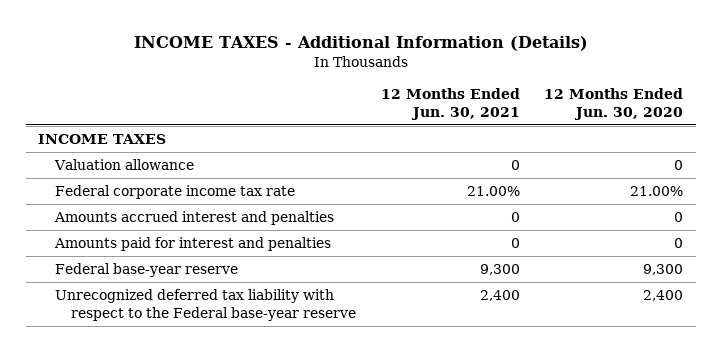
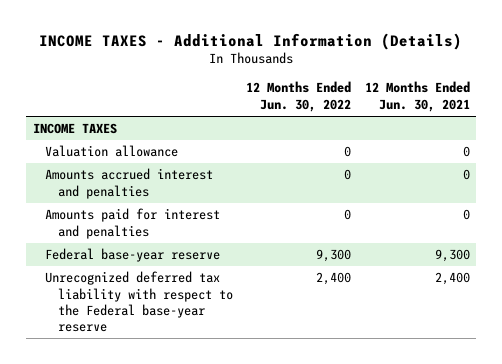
- | 12 Months Ended Jun. 30, 2021 | 12 Months Ended Jun. 30, 2020
+ | 12 Months Ended Jun. 30, 2022 | 12 Months Ended Jun. 30, 2021
- Federal corporate income tax rate | 21.00% | 21.00%

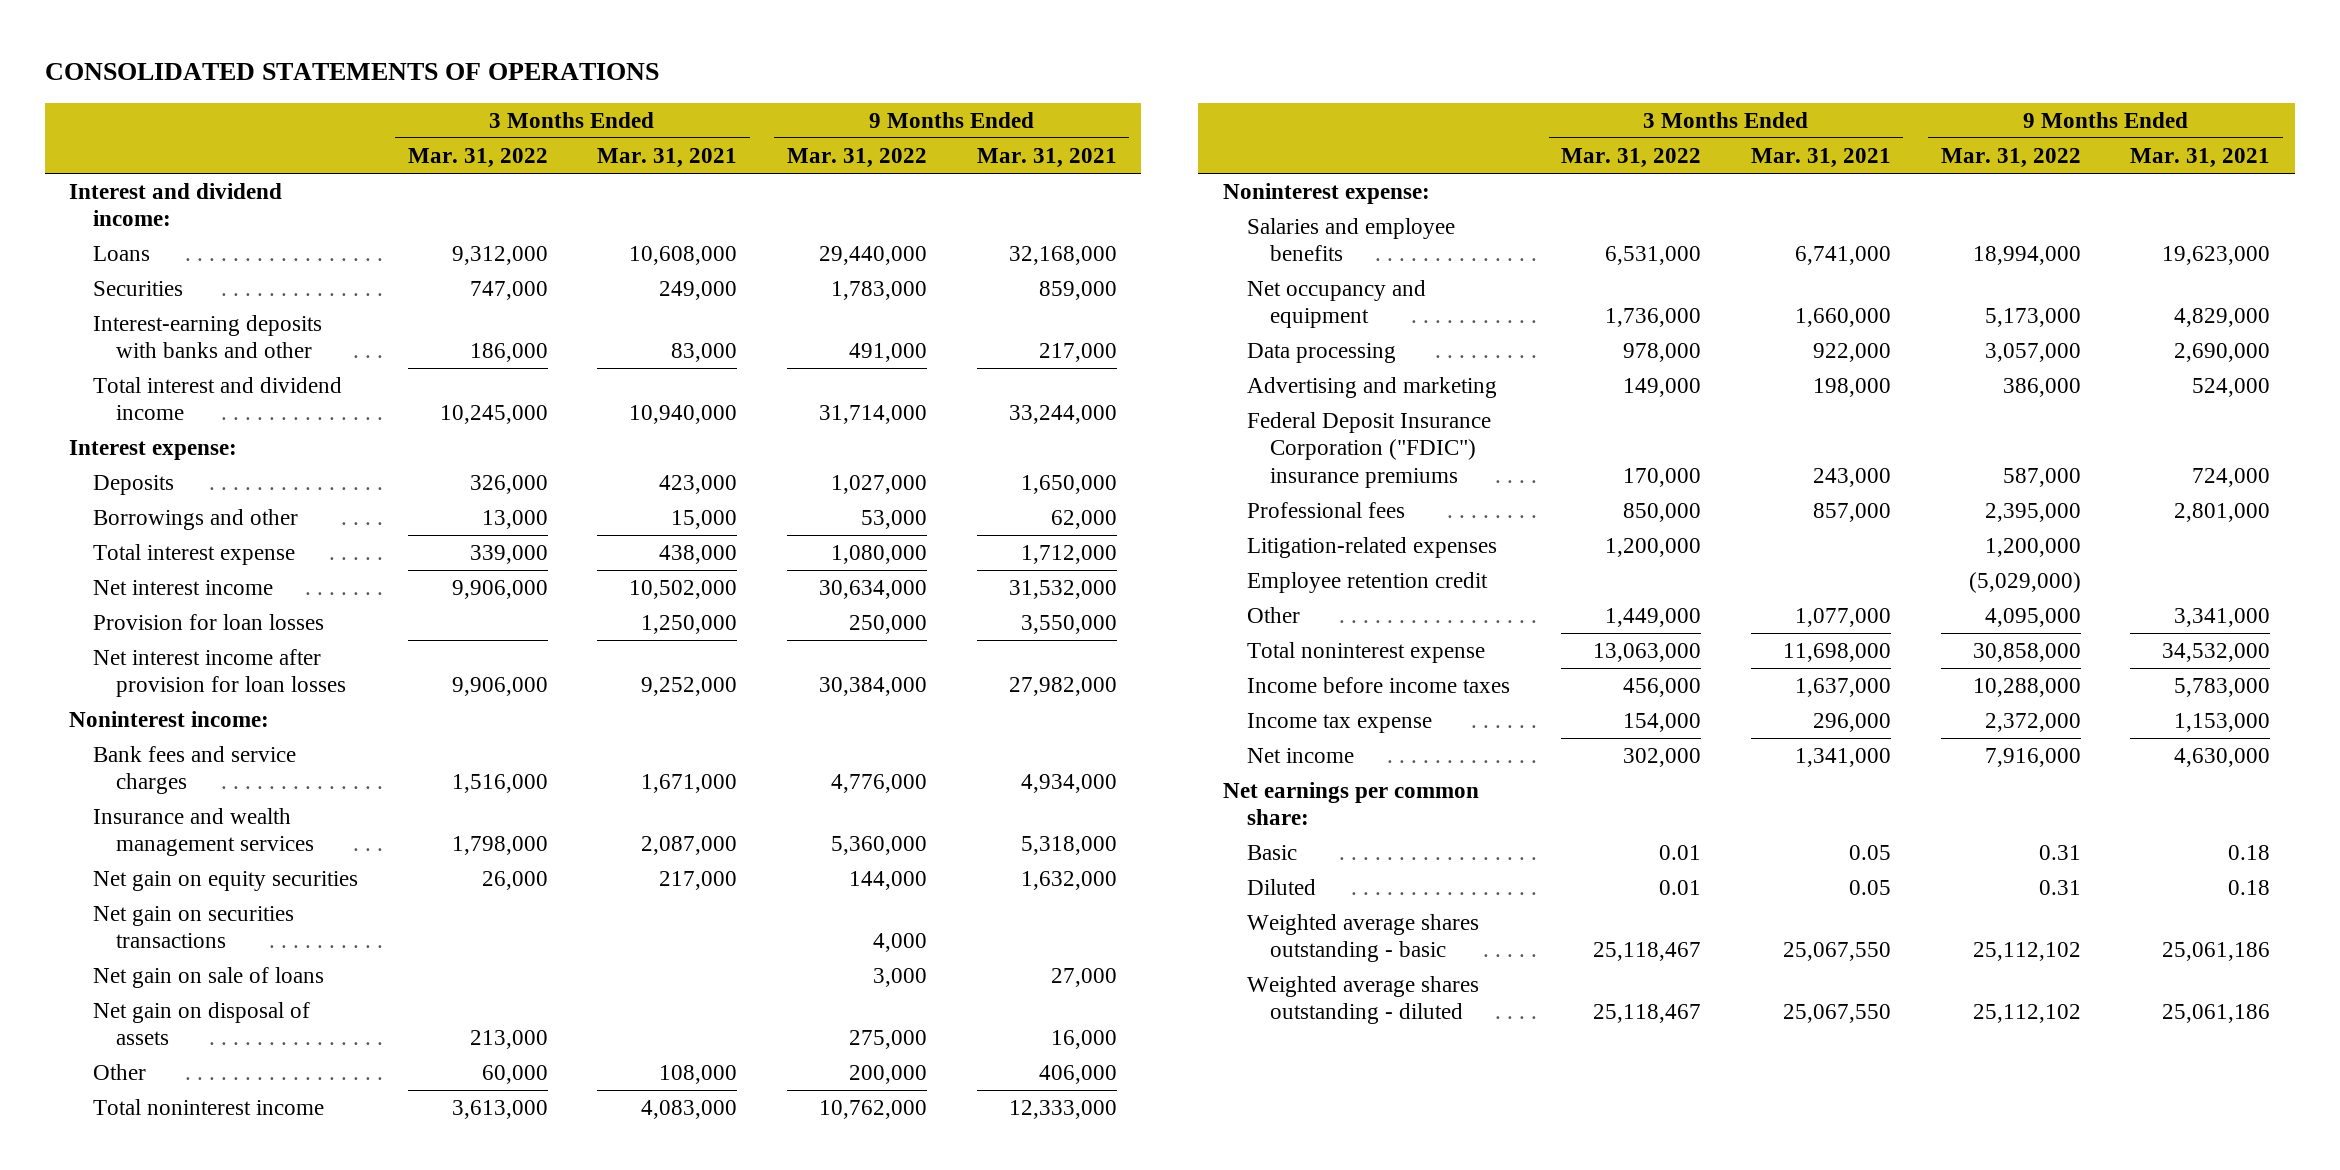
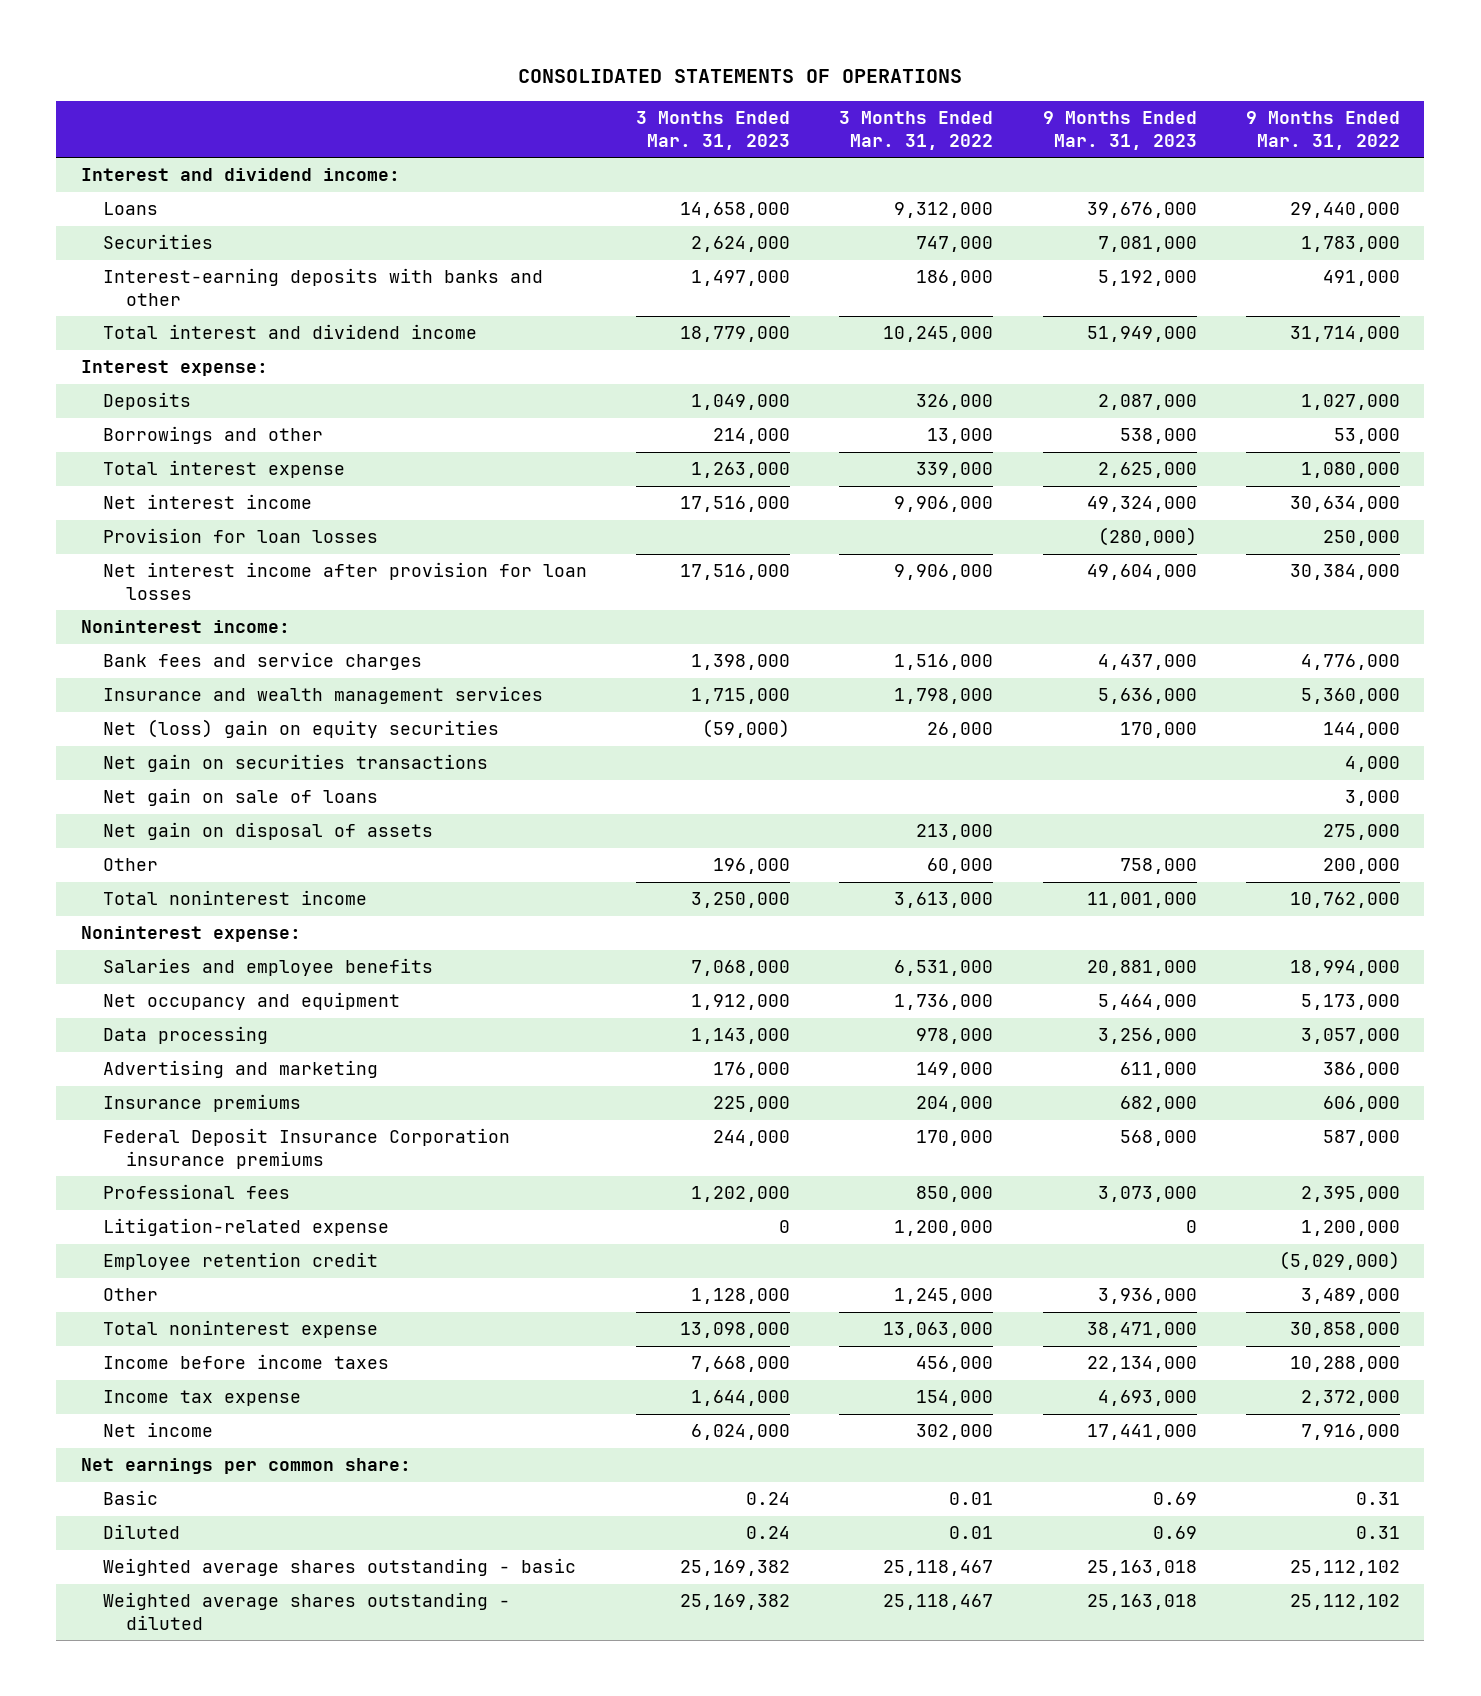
- | 3 Months Ended Mar. 31, 2022 | 3 Months Ended Mar. 31, 2021 | 9 Months Ended Mar. 31, 2022 | 9 Months Ended Mar. 31, 2021
+ | 3 Months Ended Mar. 31, 2023 | 3 Months Ended Mar. 31, 2022 | 9 Months Ended Mar. 31, 2023 | 9 Months Ended Mar. 31, 2022
- Net gain on equity securities | 26,000 | 217,000 | 144,000 | 1,632,000
+ Net (loss) gain on equity securities | (59,000) | 26,000 | 170,000 | 144,000
- Federal Deposit Insurance Corporation ("FDIC") insurance premiums | 170,000 | 243,000 | 587,000 | 724,000
+ Insurance premiums | 225,000 | 204,000 | 682,000 | 606,000
+ Federal Deposit Insurance Corporation insurance premiums | 244,000 | 170,000 | 568,000 | 587,000
- Litigation-related expenses | 1,200,000 | | 1,200,000 |
+ Litigation-related expense | 0 | 1,200,000 | 0 | 1,200,000
- Other | 1,449,000 | 1,077,000 | 4,095,000 | 3,341,000
+ Other | 1,128,000 | 1,245,000 | 3,936,000 | 3,489,000

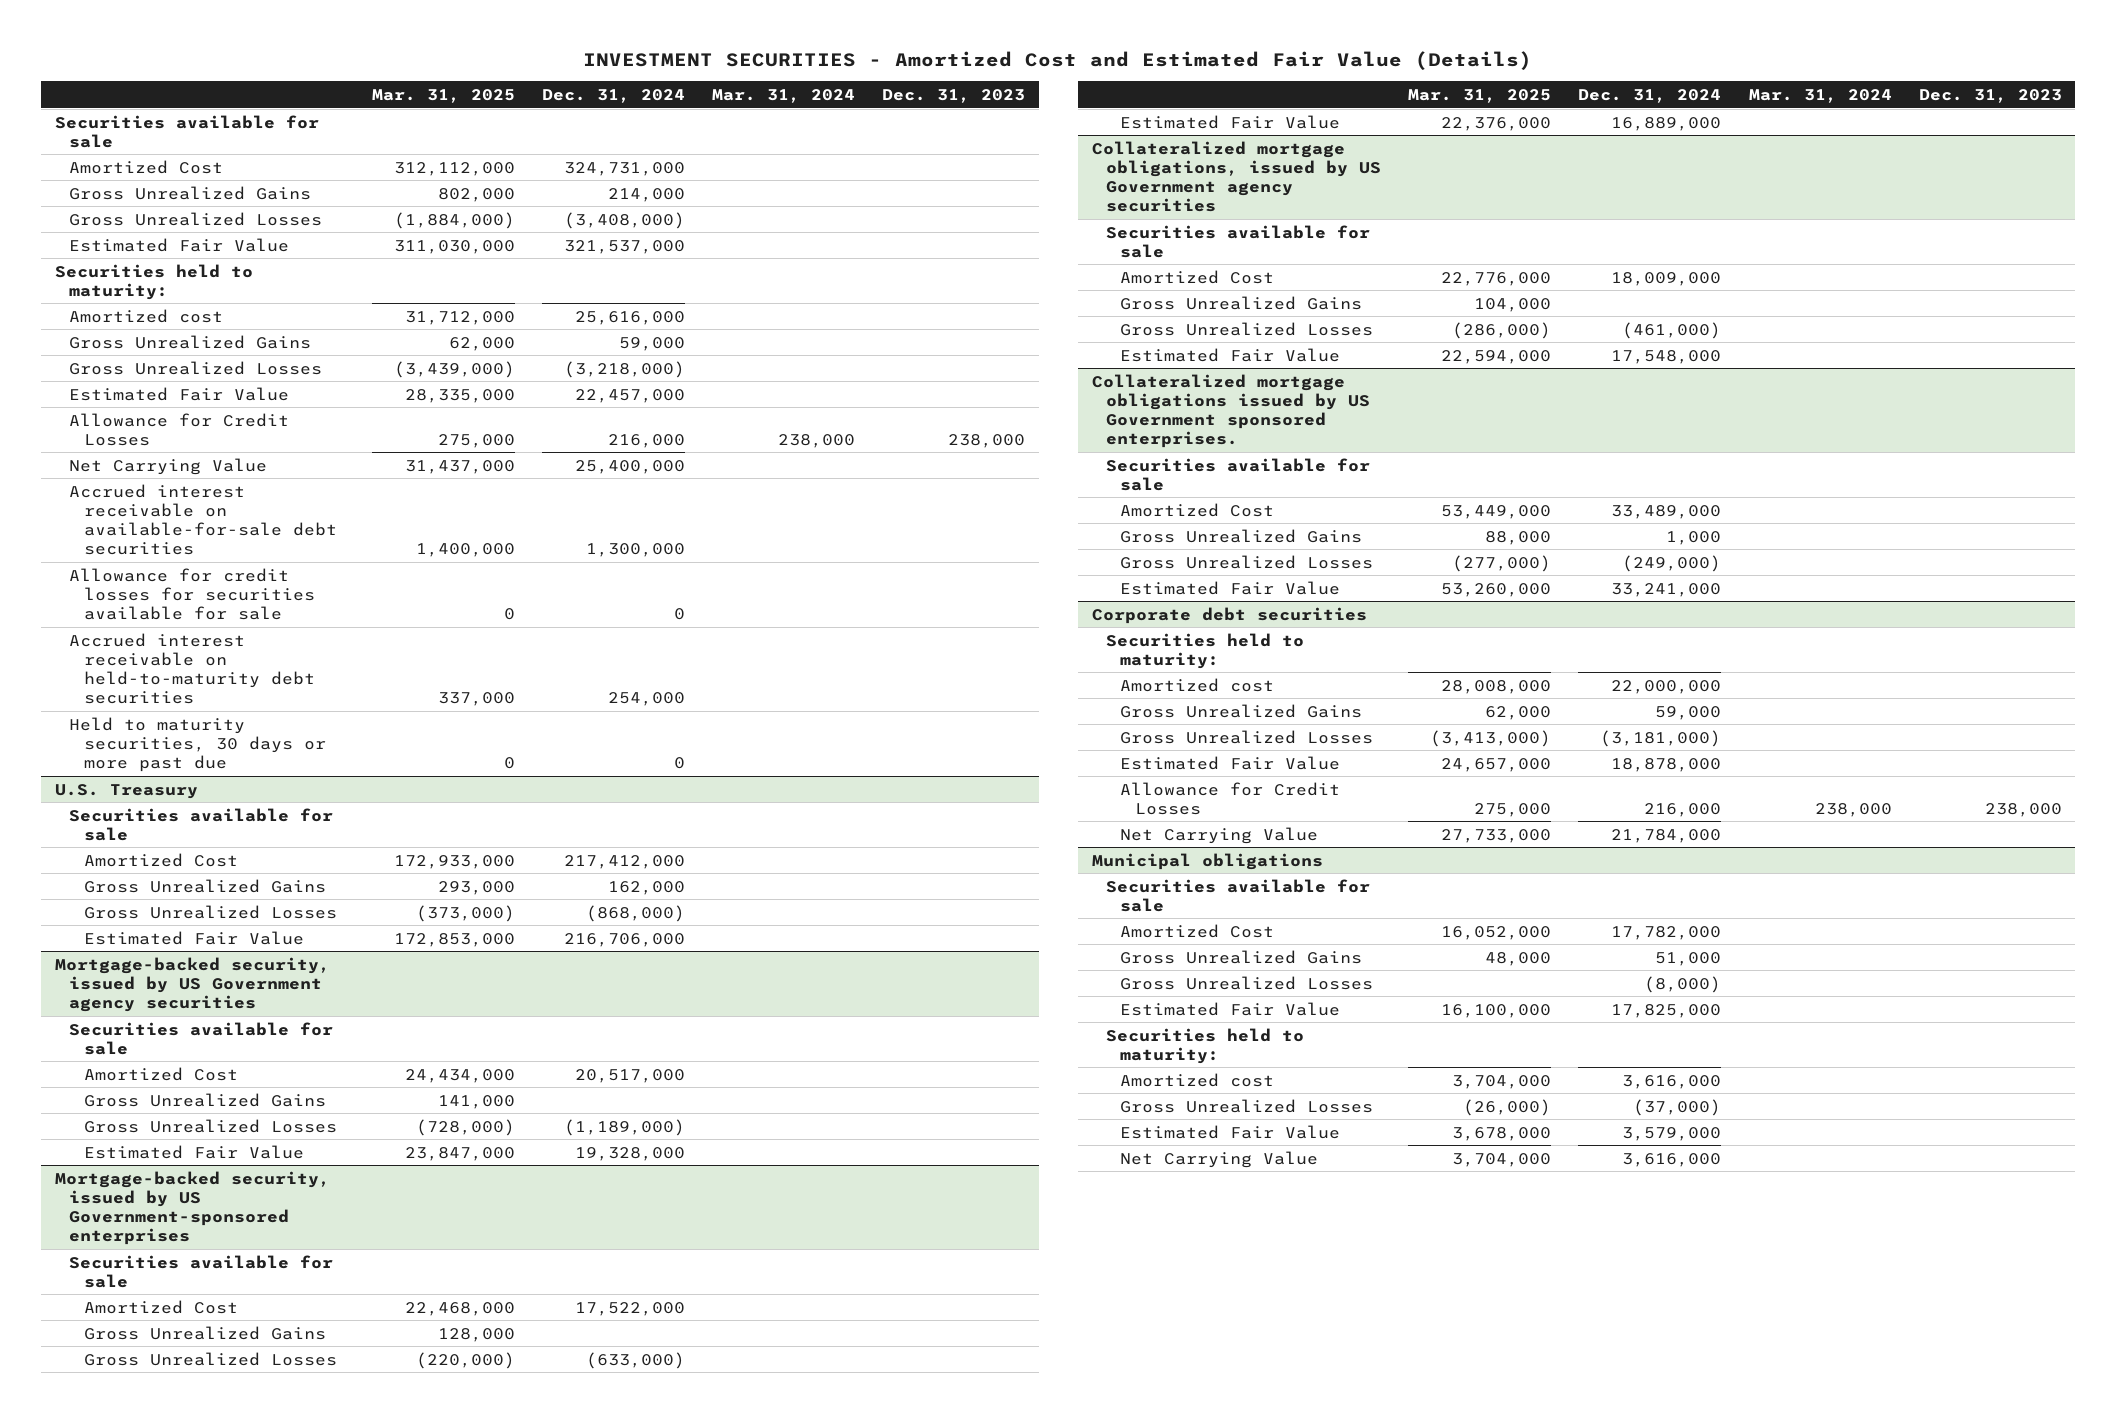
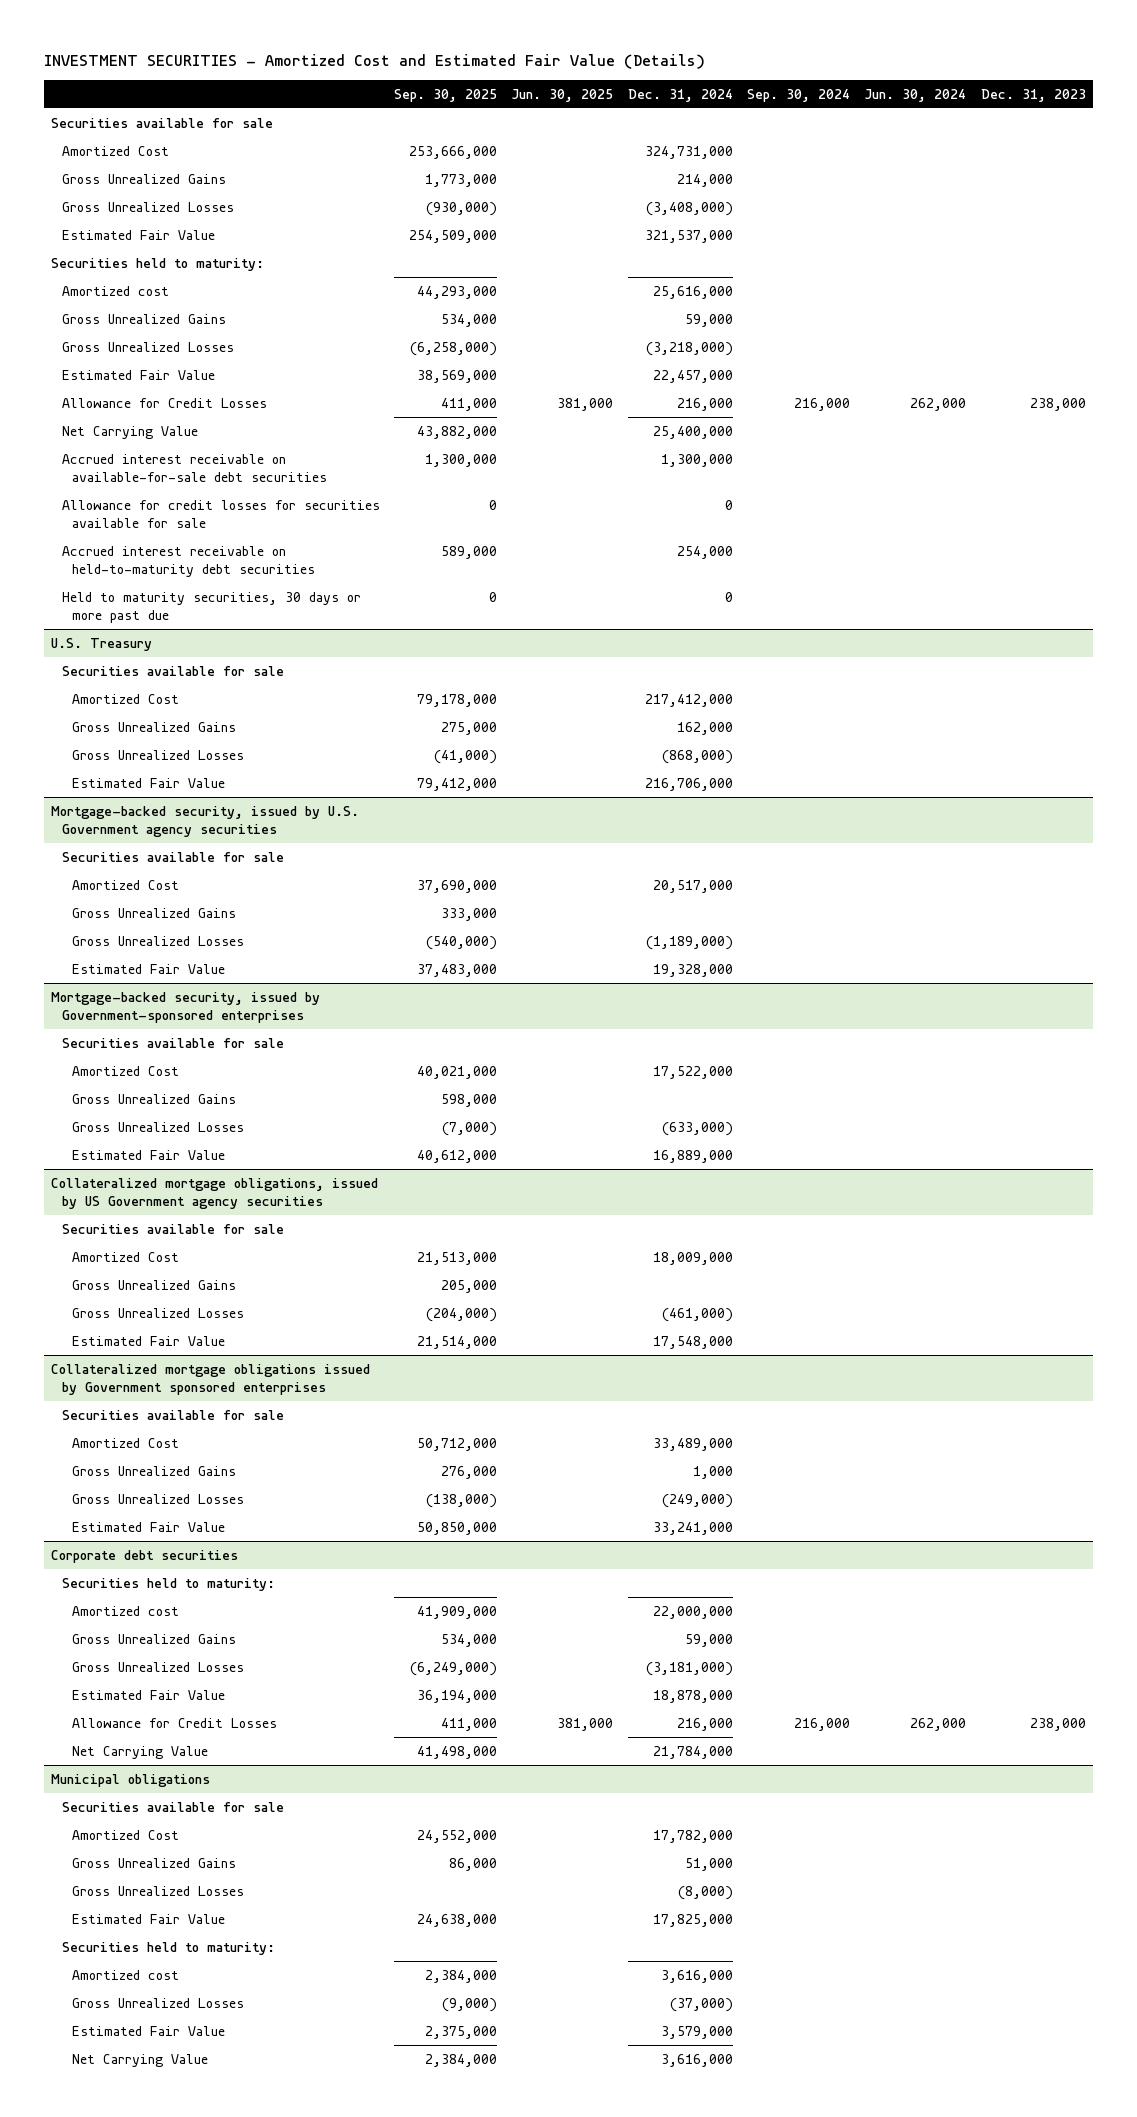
- | Mar. 31, 2025 | Dec. 31, 2024 | Mar. 31, 2024 | Dec. 31, 2023
+ | Sep. 30, 2025 | Jun. 30, 2025 | Dec. 31, 2024 | Sep. 30, 2024 | Jun. 30, 2024 | Dec. 31, 2023
- Mortgage-backed security, issued by US Government agency securities
+ Mortgage-backed security, issued by U.S. Government agency securities
- Mortgage-backed security, issued by US Government-sponsored enterprises
+ Mortgage-backed security, issued by Government-sponsored enterprises
- Collateralized mortgage obligations issued by US Government sponsored enterprises.
+ Collateralized mortgage obligations issued by Government sponsored enterprises

